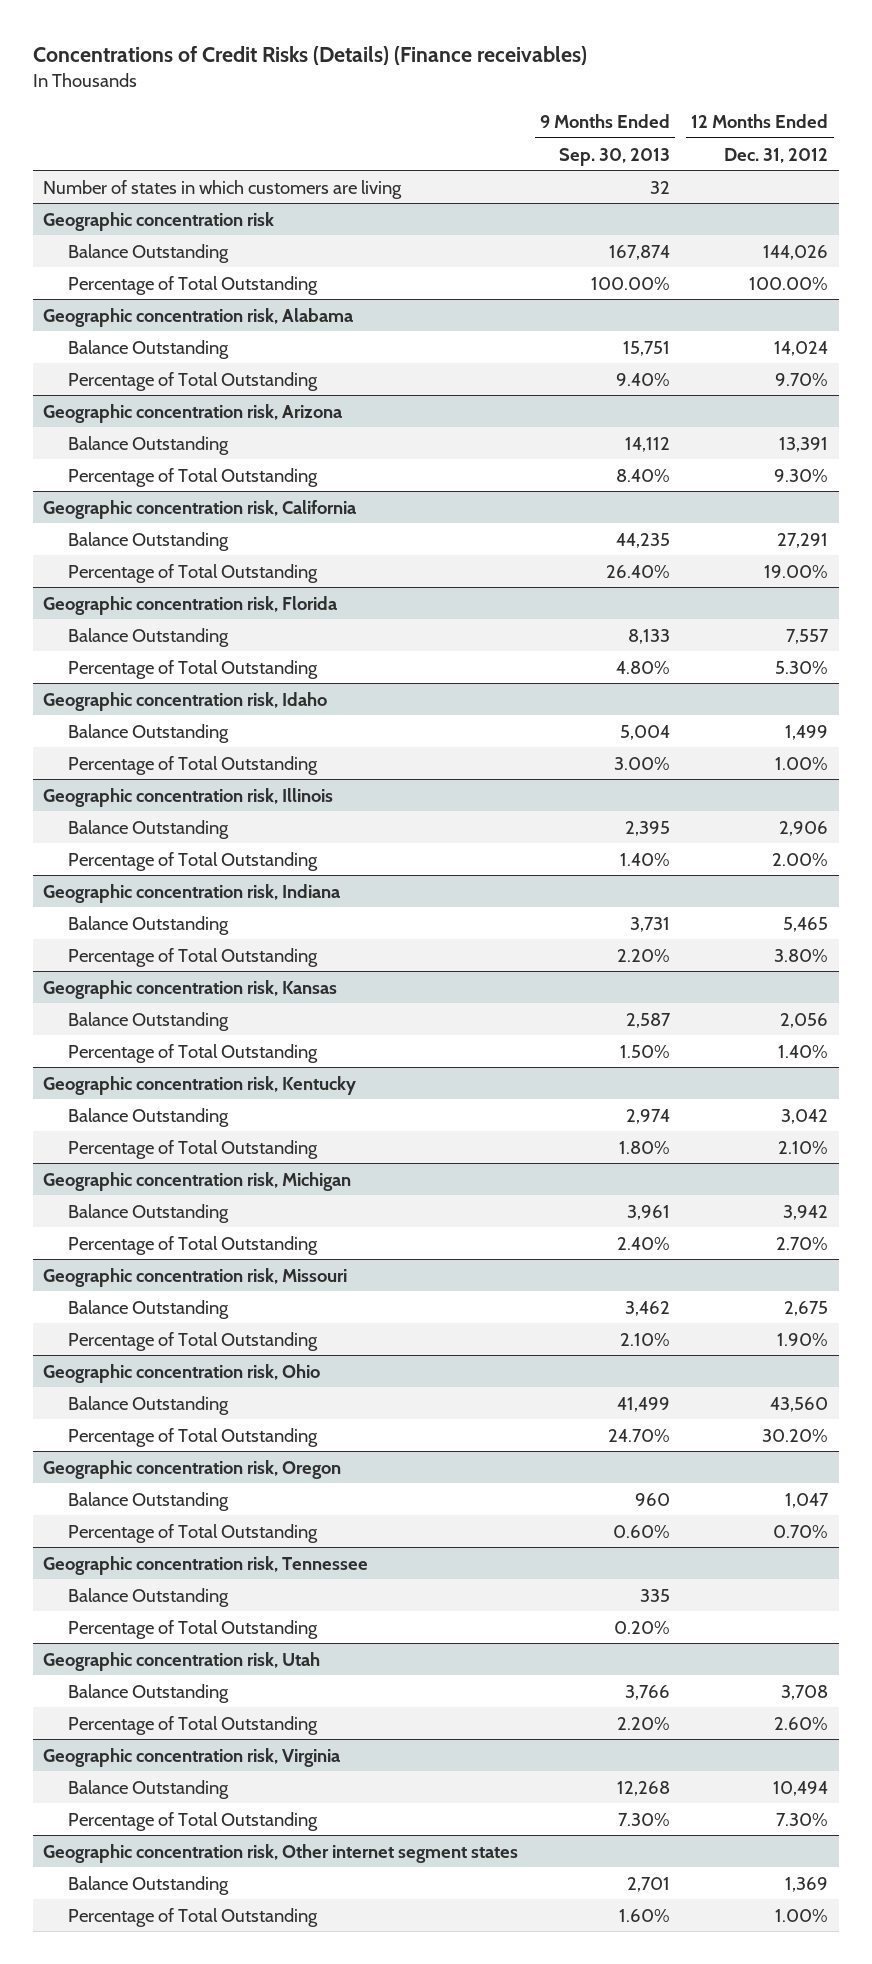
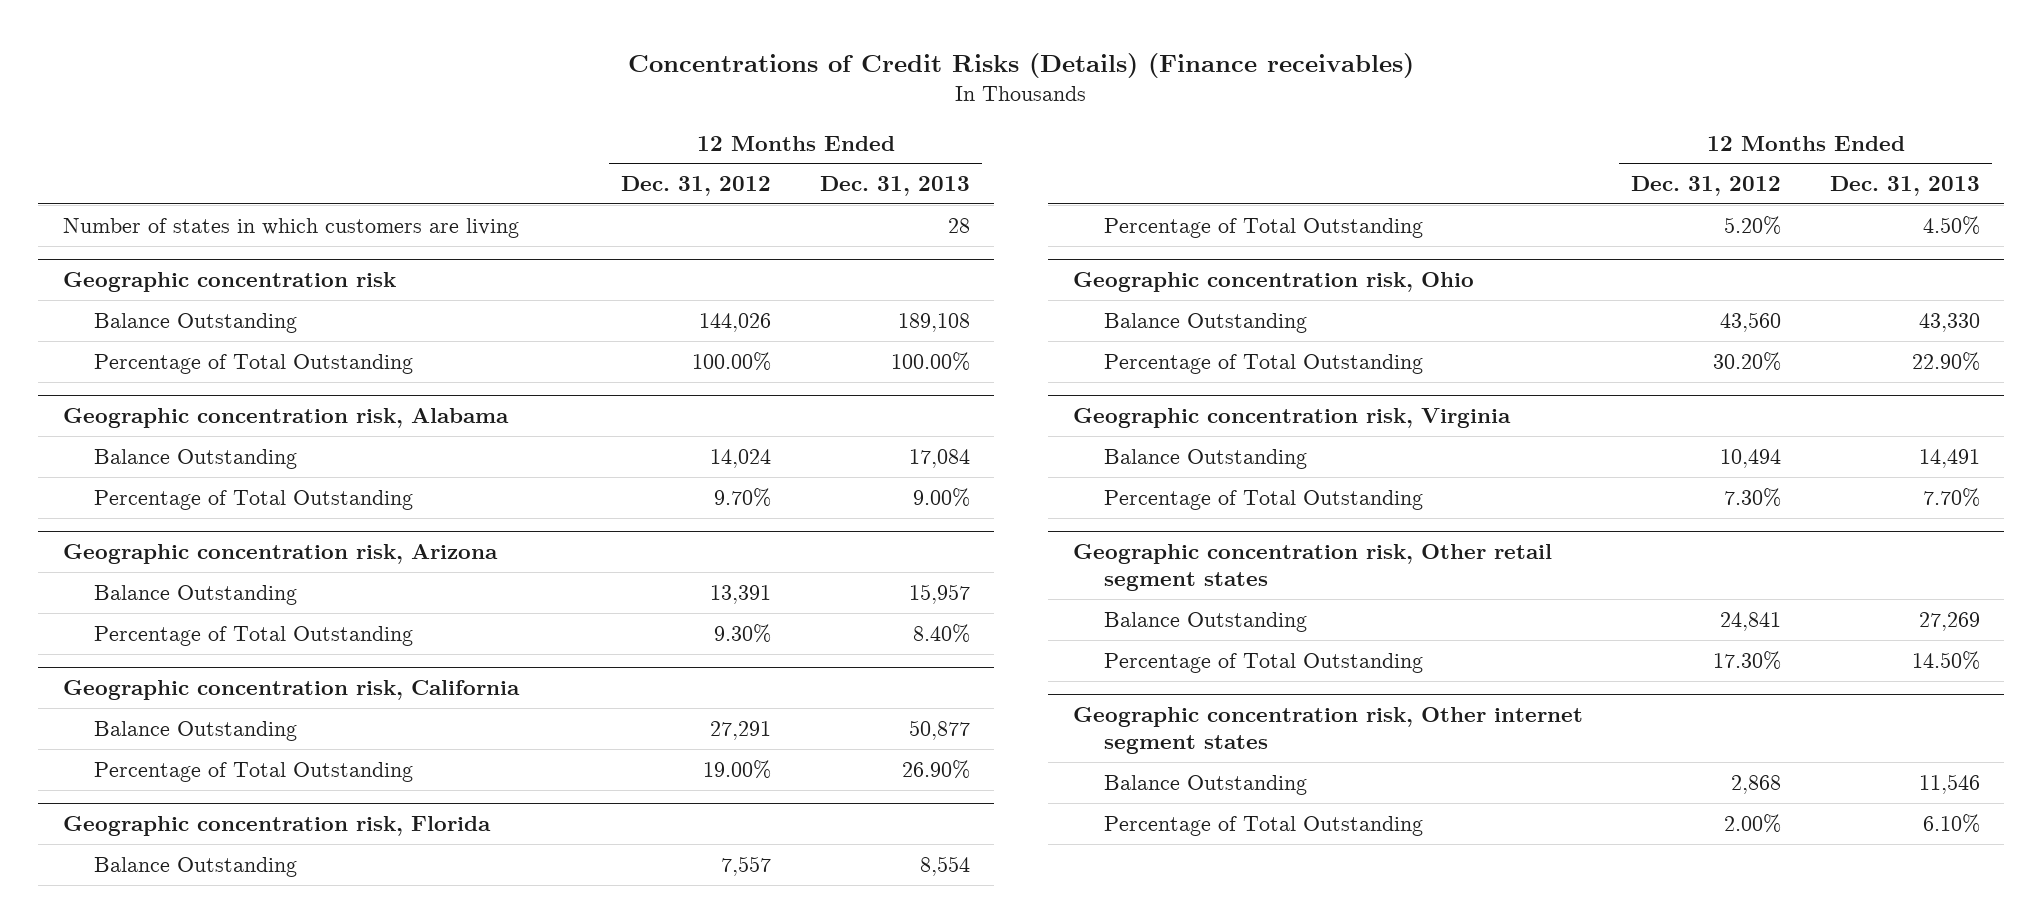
- | 9 Months Ended Sep. 30, 2013 | 12 Months Ended Dec. 31, 2012
+ | 12 Months Ended Dec. 31, 2012 | 12 Months Ended Dec. 31, 2013
@ Geographic concentration risk, Florida
- Percentage of Total Outstanding | 4.80% | 5.30%
- Geographic concentration risk, Idaho
- Balance Outstanding | 5,004 | 1,499
- Percentage of Total Outstanding | 3.00% | 1.00%
- Geographic concentration risk, Illinois
- Balance Outstanding | 2,395 | 2,906
- Percentage of Total Outstanding | 1.40% | 2.00%
- Geographic concentration risk, Indiana
- Balance Outstanding | 3,731 | 5,465
- Percentage of Total Outstanding | 2.20% | 3.80%
- Geographic concentration risk, Kansas
- Balance Outstanding | 2,587 | 2,056
- Percentage of Total Outstanding | 1.50% | 1.40%
- Geographic concentration risk, Kentucky
- Balance Outstanding | 2,974 | 3,042
- Percentage of Total Outstanding | 1.80% | 2.10%
- Geographic concentration risk, Michigan
- Balance Outstanding | 3,961 | 3,942
- Percentage of Total Outstanding | 2.40% | 2.70%
- Geographic concentration risk, Missouri
- Balance Outstanding | 3,462 | 2,675
- Percentage of Total Outstanding | 2.10% | 1.90%
@ Geographic concentration risk, Florida
+ Percentage of Total Outstanding | 5.20% | 4.50%
- Geographic concentration risk, Oregon
- Balance Outstanding | 960 | 1,047
- Percentage of Total Outstanding | 0.60% | 0.70%
- Geographic concentration risk, Tennessee
- Balance Outstanding | 335 |
- Percentage of Total Outstanding | 0.20% |
- Geographic concentration risk, Utah
- Balance Outstanding | 3,766 | 3,708
- Percentage of Total Outstanding | 2.20% | 2.60%
+ Geographic concentration risk, Other retail segment states
+ Balance Outstanding | 24,841 | 27,269
+ Percentage of Total Outstanding | 17.30% | 14.50%
@ Geographic concentration risk, Other internet segment states
- Balance Outstanding | 2,701 | 1,369
- Percentage of Total Outstanding | 1.60% | 1.00%
+ Balance Outstanding | 2,868 | 11,546
+ Percentage of Total Outstanding | 2.00% | 6.10%

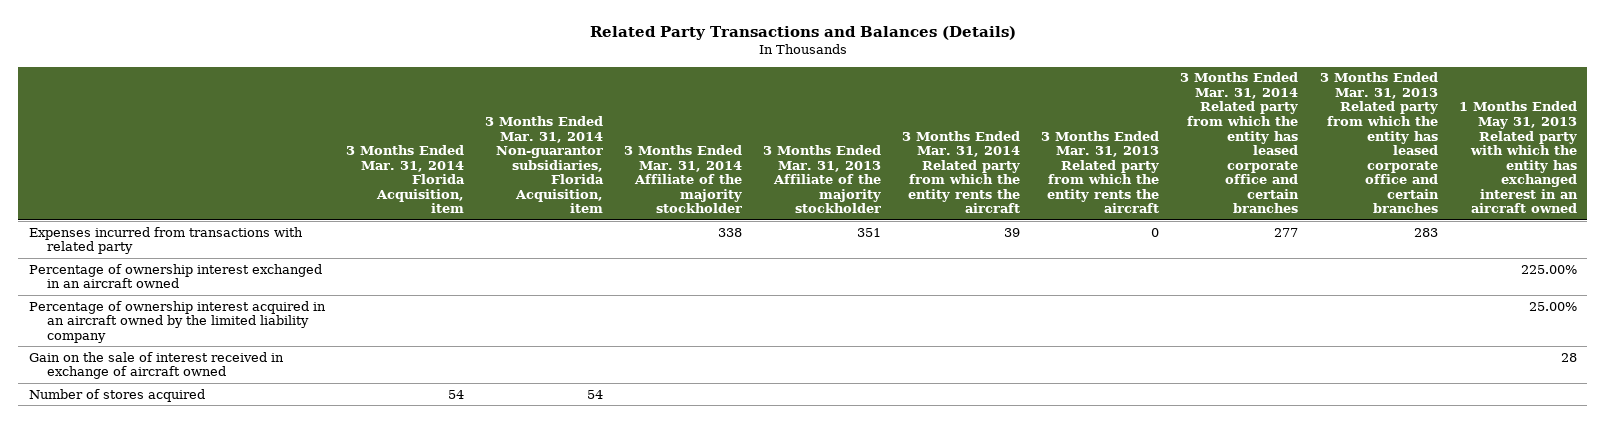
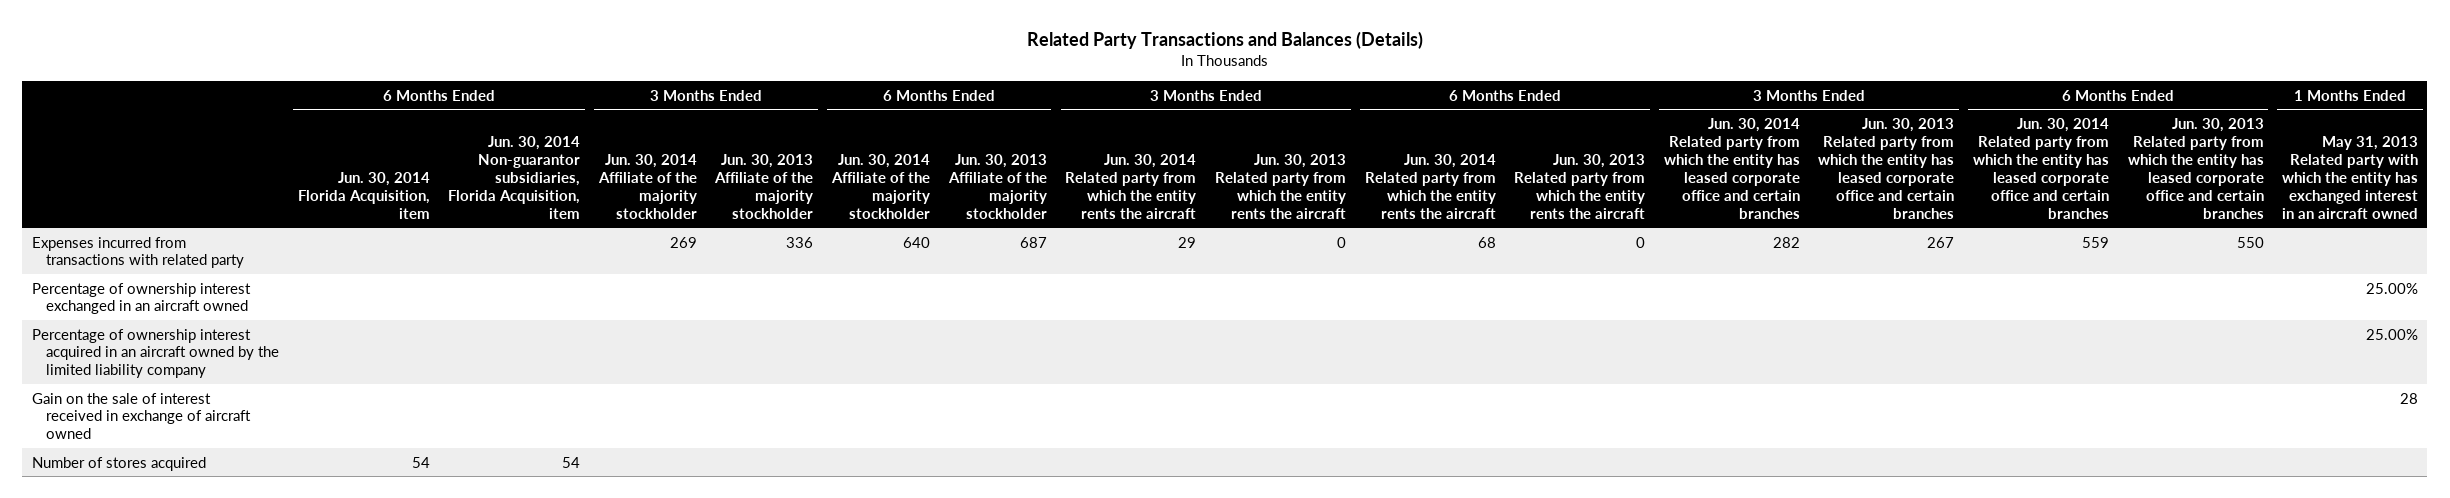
- | 3 Months Ended Mar. 31, 2014 Florida Acquisition, item | 3 Months Ended Mar. 31, 2014 Non-guarantor subsidiaries, Florida Acquisition, item | 3 Months Ended Mar. 31, 2014 Affiliate of the majority stockholder | 3 Months Ended Mar. 31, 2013 Affiliate of the majority stockholder | 3 Months Ended Mar. 31, 2014 Related party from which the entity rents the aircraft | 3 Months Ended Mar. 31, 2013 Related party from which the entity rents the aircraft | 3 Months Ended Mar. 31, 2014 Related party from which the entity has leased corporate office and certain branches | 3 Months Ended Mar. 31, 2013 Related party from which the entity has leased corporate office and certain branches | 1 Months Ended May 31, 2013 Related party with which the entity has exchanged interest in an aircraft owned
+ | 6 Months Ended Jun. 30, 2014 Florida Acquisition, item | 6 Months Ended Jun. 30, 2014 Non-guarantor subsidiaries, Florida Acquisition, item | 3 Months Ended Jun. 30, 2014 Affiliate of the majority stockholder | 3 Months Ended Jun. 30, 2013 Affiliate of the majority stockholder | 6 Months Ended Jun. 30, 2014 Affiliate of the majority stockholder | 6 Months Ended Jun. 30, 2013 Affiliate of the majority stockholder | 3 Months Ended Jun. 30, 2014 Related party from which the entity rents the aircraft | 3 Months Ended Jun. 30, 2013 Related party from which the entity rents the aircraft | 6 Months Ended Jun. 30, 2014 Related party from which the entity rents the aircraft | 6 Months Ended Jun. 30, 2013 Related party from which the entity rents the aircraft | 3 Months Ended Jun. 30, 2014 Related party from which the entity has leased corporate office and certain branches | 3 Months Ended Jun. 30, 2013 Related party from which the entity has leased corporate office and certain branches | 6 Months Ended Jun. 30, 2014 Related party from which the entity has leased corporate office and certain branches | 6 Months Ended Jun. 30, 2013 Related party from which the entity has leased corporate office and certain branches | 1 Months Ended May 31, 2013 Related party with which the entity has exchanged interest in an aircraft owned
- Percentage of ownership interest exchanged in an aircraft owned | | | | | | | | | 225.00%
+ Percentage of ownership interest exchanged in an aircraft owned | | | | | | | | | | | | | | | 25.00%

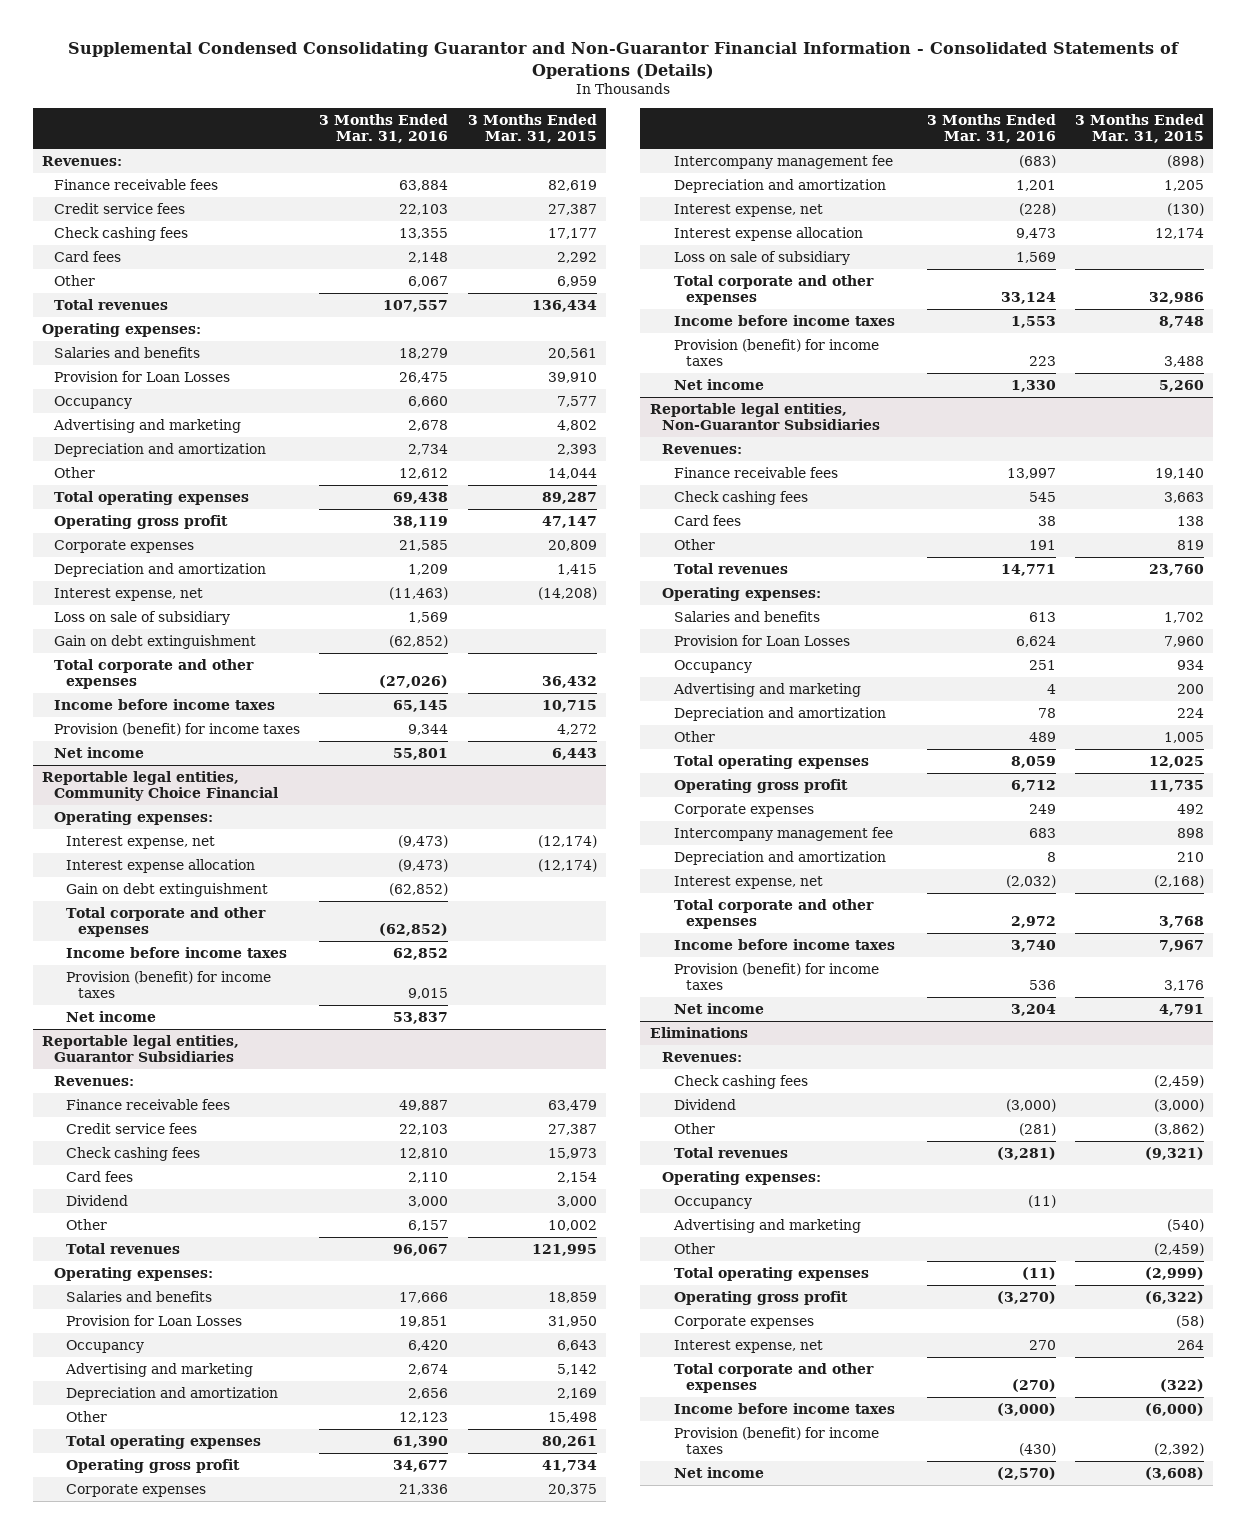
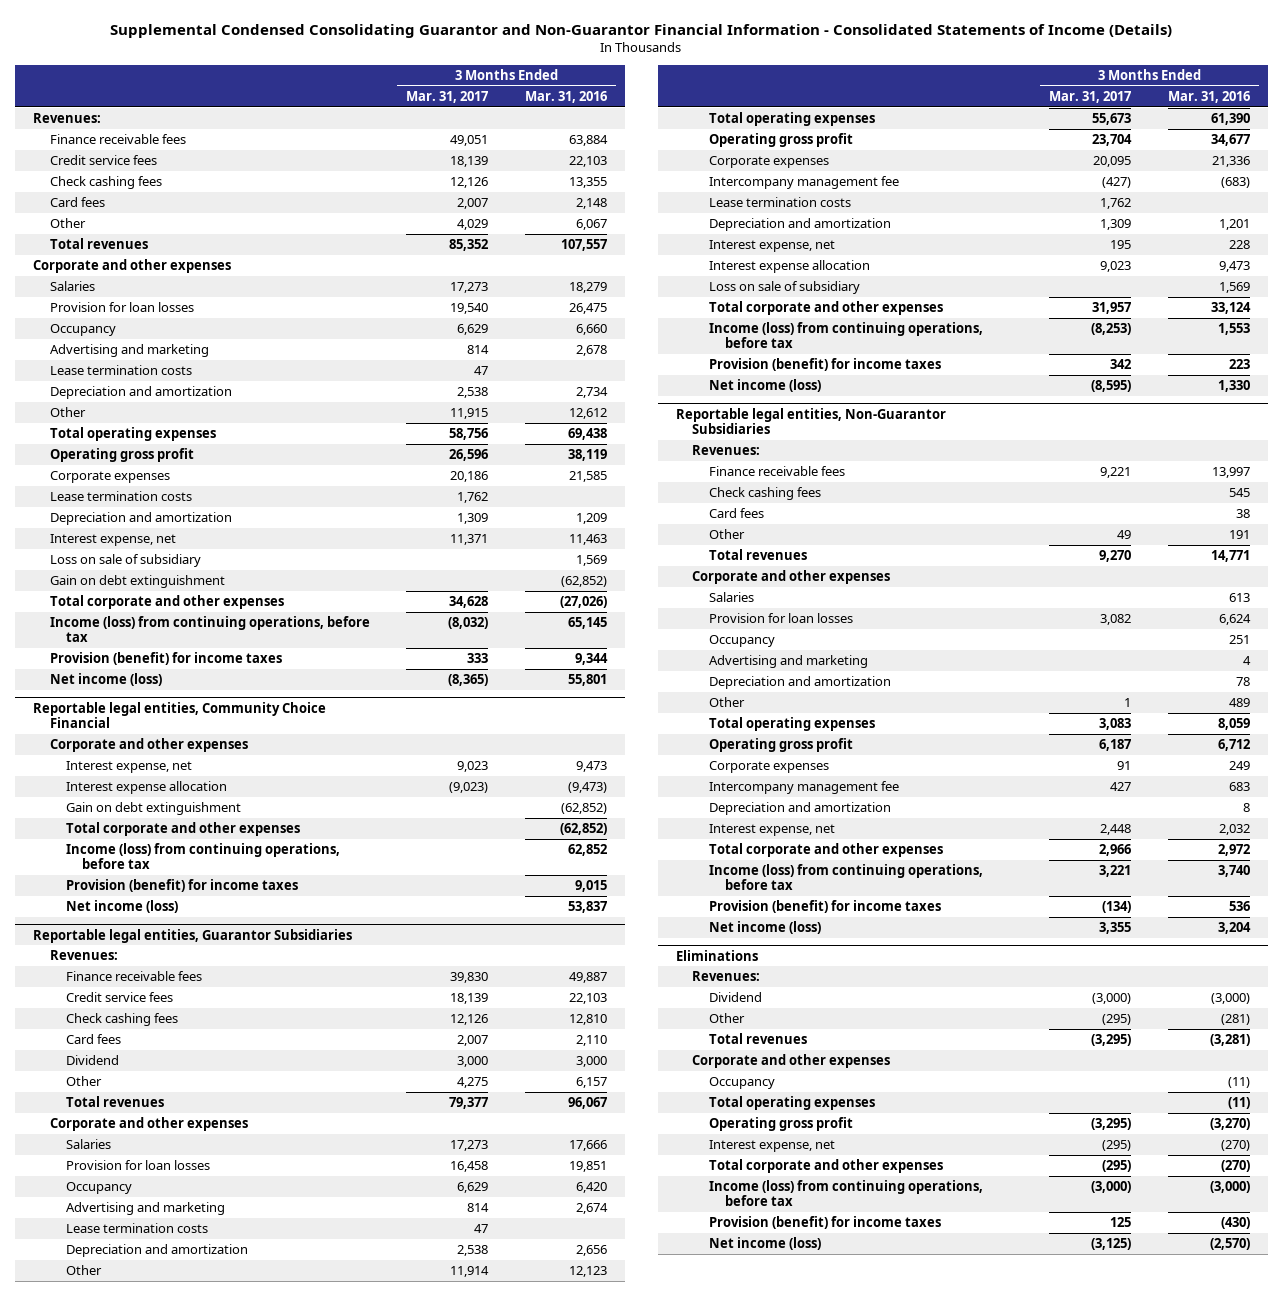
- Supplemental Condensed Consolidating Guarantor and Non-Guarantor Financial Information - Consolidated Statements of Operations (Details)
+ Supplemental Condensed Consolidating Guarantor and Non-Guarantor Financial Information - Consolidated Statements of Income (Details)
- | 3 Months Ended Mar. 31, 2016 | 3 Months Ended Mar. 31, 2015
+ | 3 Months Ended Mar. 31, 2017 | 3 Months Ended Mar. 31, 2016
- Operating expenses:
- Salaries and benefits | 18,279 | 20,561
- Provision for Loan Losses | 26,475 | 39,910
+ Corporate and other expenses
+ Salaries | 17,273 | 18,279
+ Provision for loan losses | 19,540 | 26,475
+ Lease termination costs | 47 |
+ Lease termination costs | 1,762 |
- Interest expense, net | (11,463) | (14,208)
+ Interest expense, net | 11,371 | 11,463
- Income before income taxes | 65,145 | 10,715
+ Income (loss) from continuing operations, before tax | (8,032) | 65,145
- Net income | 55,801 | 6,443
+ Net income (loss) | (8,365) | 55,801
@ Reportable legal entities, Community Choice Financial
- Operating expenses:
- Interest expense, net | (9,473) | (12,174)
+ Corporate and other expenses
+ Interest expense, net | 9,023 | 9,473
- Income before income taxes | 62,852 |
+ Income (loss) from continuing operations, before tax | | 62,852
- Net income | 53,837 |
+ Net income (loss) | | 53,837
@ Reportable legal entities, Guarantor Subsidiaries
- Operating expenses:
- Salaries and benefits | 17,666 | 18,859
- Provision for Loan Losses | 19,851 | 31,950
+ Corporate and other expenses
+ Salaries | 17,273 | 17,666
+ Provision for loan losses | 16,458 | 19,851
+ Lease termination costs | 47 |
+ Lease termination costs | 1,762 |
- Interest expense, net | (228) | (130)
+ Interest expense, net | 195 | 228
- Income before income taxes | 1,553 | 8,748
+ Income (loss) from continuing operations, before tax | (8,253) | 1,553
- Net income | 1,330 | 5,260
+ Net income (loss) | (8,595) | 1,330
@ Reportable legal entities, Non-Guarantor Subsidiaries
- Operating expenses:
- Salaries and benefits | 613 | 1,702
- Provision for Loan Losses | 6,624 | 7,960
+ Corporate and other expenses
+ Salaries | | 613
+ Provision for loan losses | 3,082 | 6,624
- Interest expense, net | (2,032) | (2,168)
+ Interest expense, net | 2,448 | 2,032
- Income before income taxes | 3,740 | 7,967
+ Income (loss) from continuing operations, before tax | 3,221 | 3,740
- Net income | 3,204 | 4,791
+ Net income (loss) | 3,355 | 3,204
@ Eliminations
- Check cashing fees | | (2,459)
- Operating expenses:
+ Corporate and other expenses
- Advertising and marketing | | (540)
- Other | | (2,459)
- Corporate expenses | | (58)
- Interest expense, net | 270 | 264
+ Interest expense, net | (295) | (270)
- Income before income taxes | (3,000) | (6,000)
+ Income (loss) from continuing operations, before tax | (3,000) | (3,000)
- Net income | (2,570) | (3,608)
+ Net income (loss) | (3,125) | (2,570)

